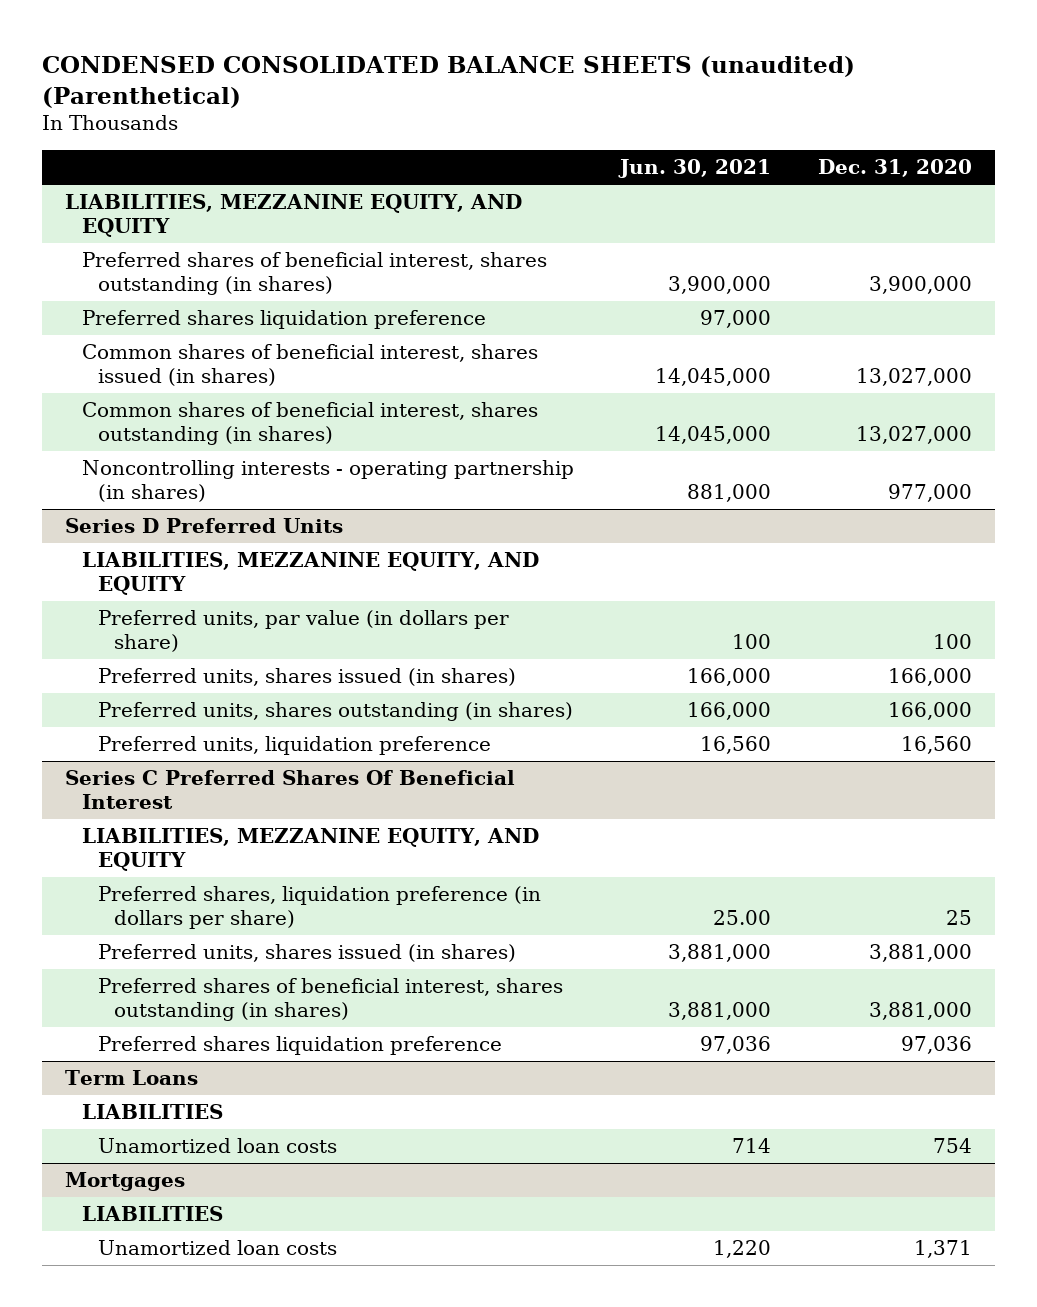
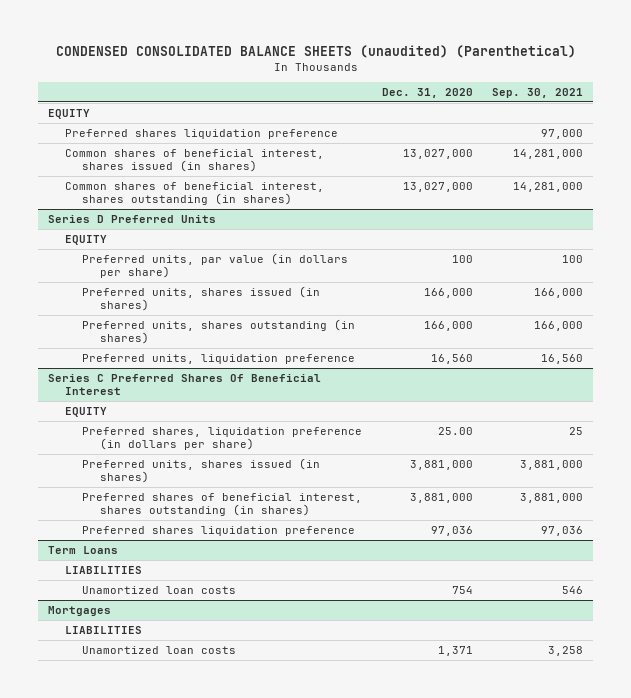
- | Jun. 30, 2021 | Dec. 31, 2020
+ | Dec. 31, 2020 | Sep. 30, 2021
- LIABILITIES, MEZZANINE EQUITY, AND EQUITY
- Preferred shares of beneficial interest, shares outstanding (in shares) | 3,900,000 | 3,900,000
+ EQUITY
- Noncontrolling interests - operating partnership (in shares) | 881,000 | 977,000
@ Series D Preferred Units
- LIABILITIES, MEZZANINE EQUITY, AND EQUITY
+ EQUITY
@ Series C Preferred Shares Of Beneficial Interest
- LIABILITIES, MEZZANINE EQUITY, AND EQUITY
- Preferred shares, liquidation preference (in dollars per share) | 25.00 | 25
+ EQUITY
+ Preferred shares, liquidation preference (in dollars per share) | 25.00 | 25

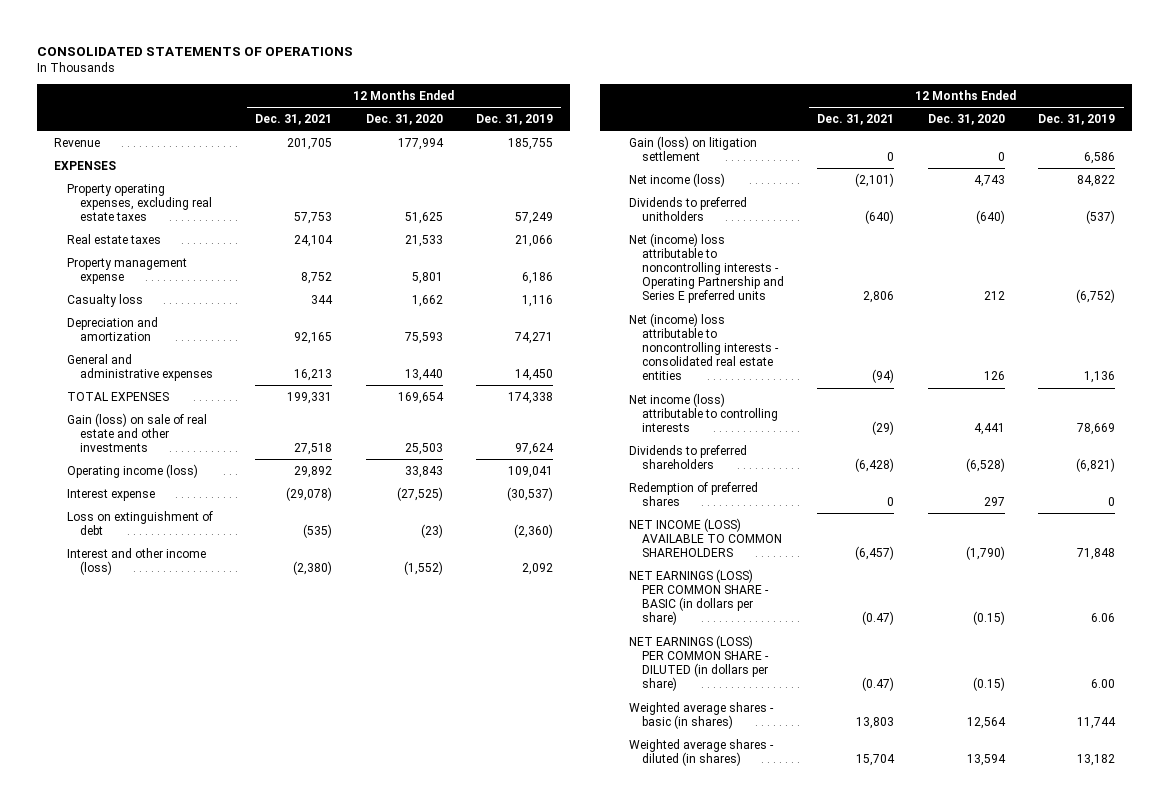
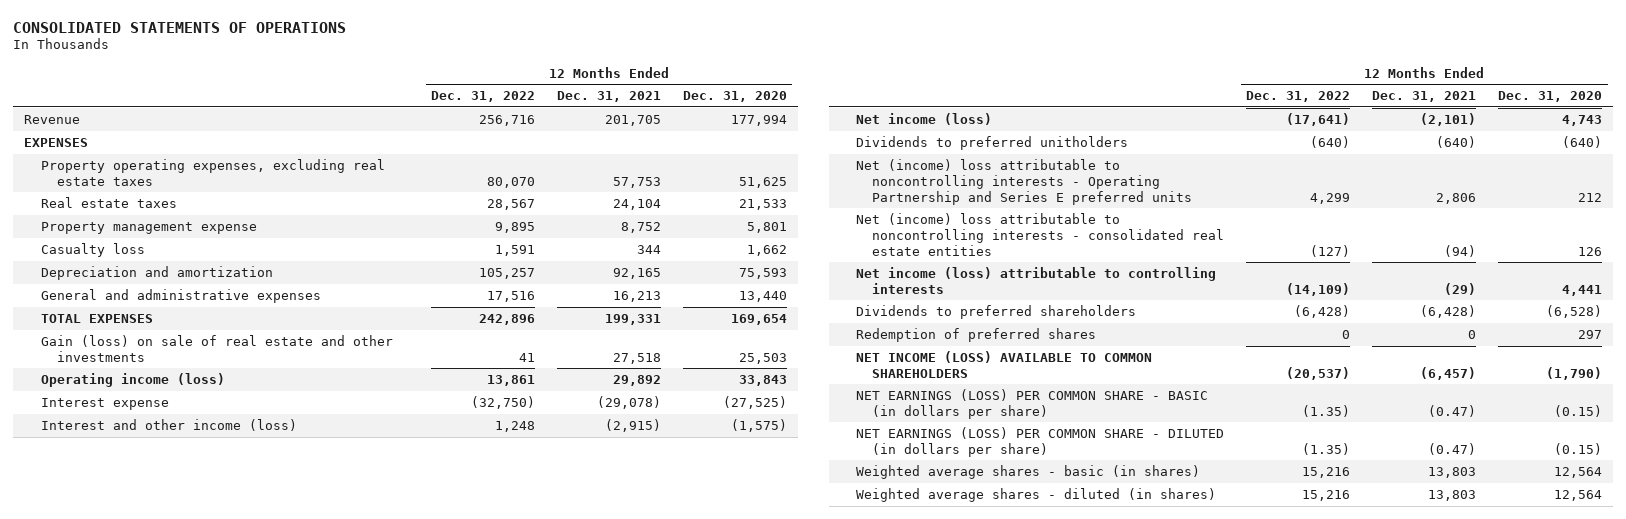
- | 12 Months Ended Dec. 31, 2021 | 12 Months Ended Dec. 31, 2020 | 12 Months Ended Dec. 31, 2019
+ | 12 Months Ended Dec. 31, 2022 | 12 Months Ended Dec. 31, 2021 | 12 Months Ended Dec. 31, 2020
- Loss on extinguishment of debt | (535) | (23) | (2,360)
- Interest and other income (loss) | (2,380) | (1,552) | 2,092
- Gain (loss) on litigation settlement | 0 | 0 | 6,586
+ Interest and other income (loss) | 1,248 | (2,915) | (1,575)
- Weighted average shares - diluted (in shares) | 15,704 | 13,594 | 13,182
+ Weighted average shares - diluted (in shares) | 15,216 | 13,803 | 12,564

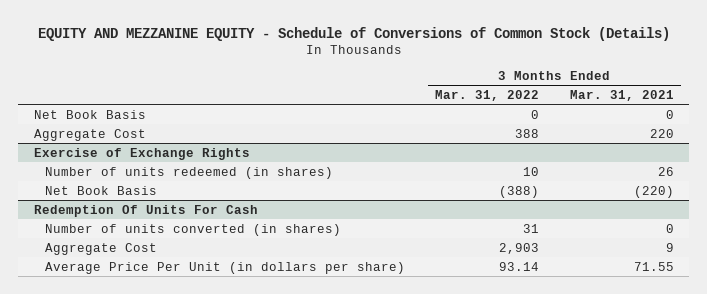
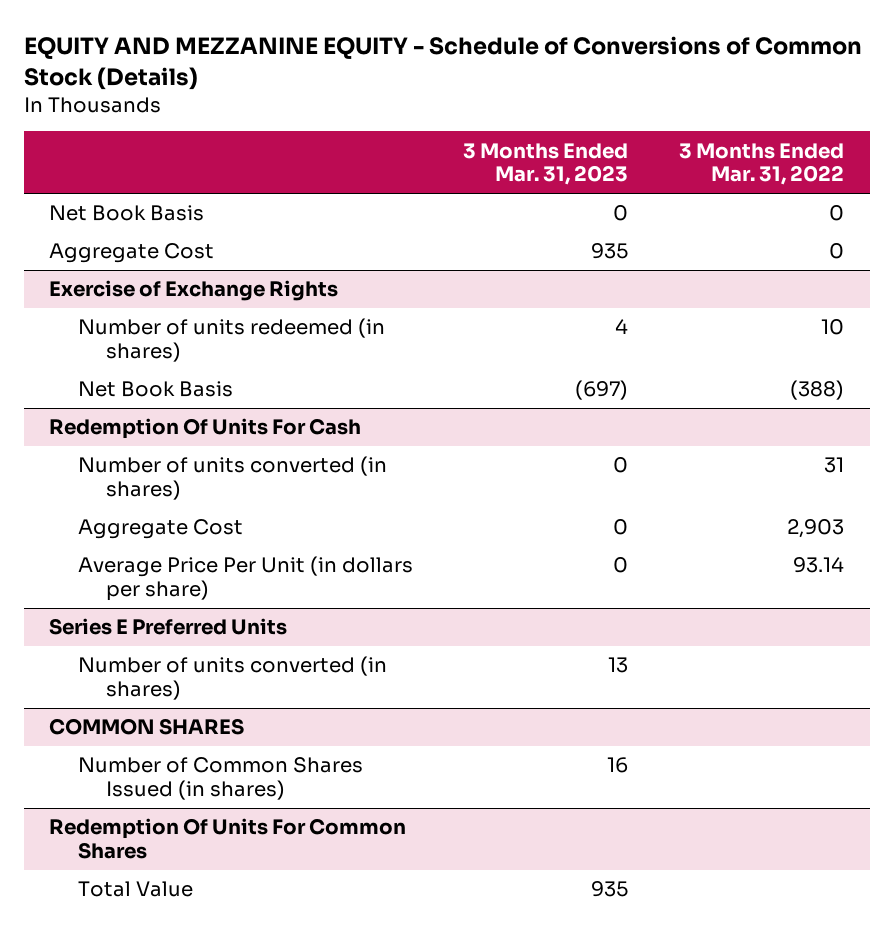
- | 3 Months Ended Mar. 31, 2022 | 3 Months Ended Mar. 31, 2021
+ | 3 Months Ended Mar. 31, 2023 | 3 Months Ended Mar. 31, 2022
- Aggregate Cost | 388 | 220
+ Aggregate Cost | 935 | 0
+ Series E Preferred Units
+ Number of units converted (in shares) | 13 |
+ COMMON SHARES
+ Number of Common Shares Issued (in shares) | 16 |
+ Redemption Of Units For Common Shares
+ Total Value | 935 |

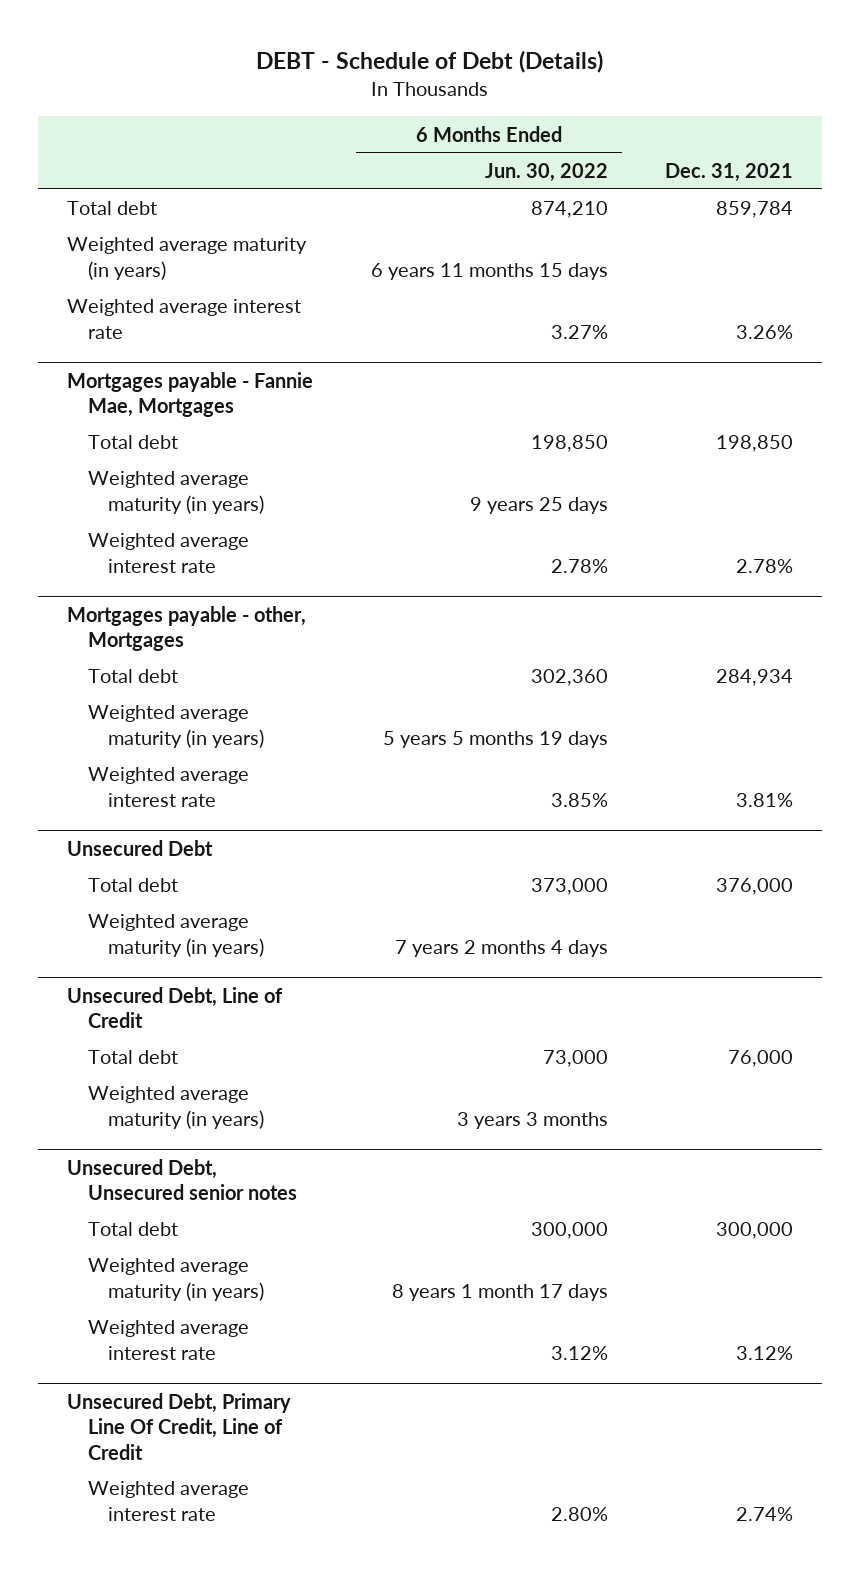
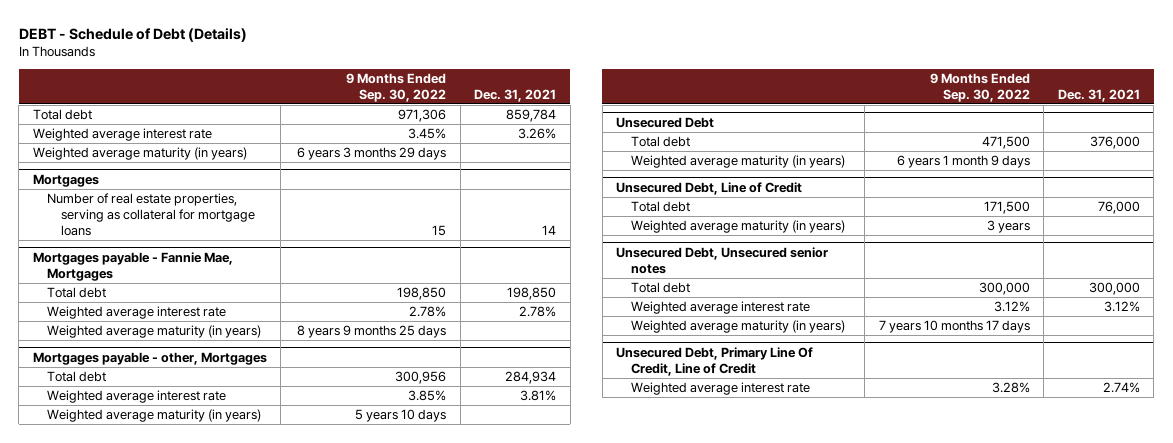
- | 6 Months Ended Jun. 30, 2022 | Dec. 31, 2021
+ | 9 Months Ended Sep. 30, 2022 | Dec. 31, 2021
moved down: Weighted average maturity (in years) | 6 years 3 months 29 days |
+ Mortgages
+ Number of real estate properties, serving as collateral for mortgage loans | 15 | 14
@ Mortgages payable - Fannie Mae, Mortgages
moved down: Weighted average maturity (in years) | 8 years 9 months 25 days |
@ Mortgages payable - other, Mortgages
moved down: Weighted average maturity (in years) | 5 years 10 days |
@ Unsecured Debt, Unsecured senior notes
moved down: Weighted average maturity (in years) | 7 years 10 months 17 days |

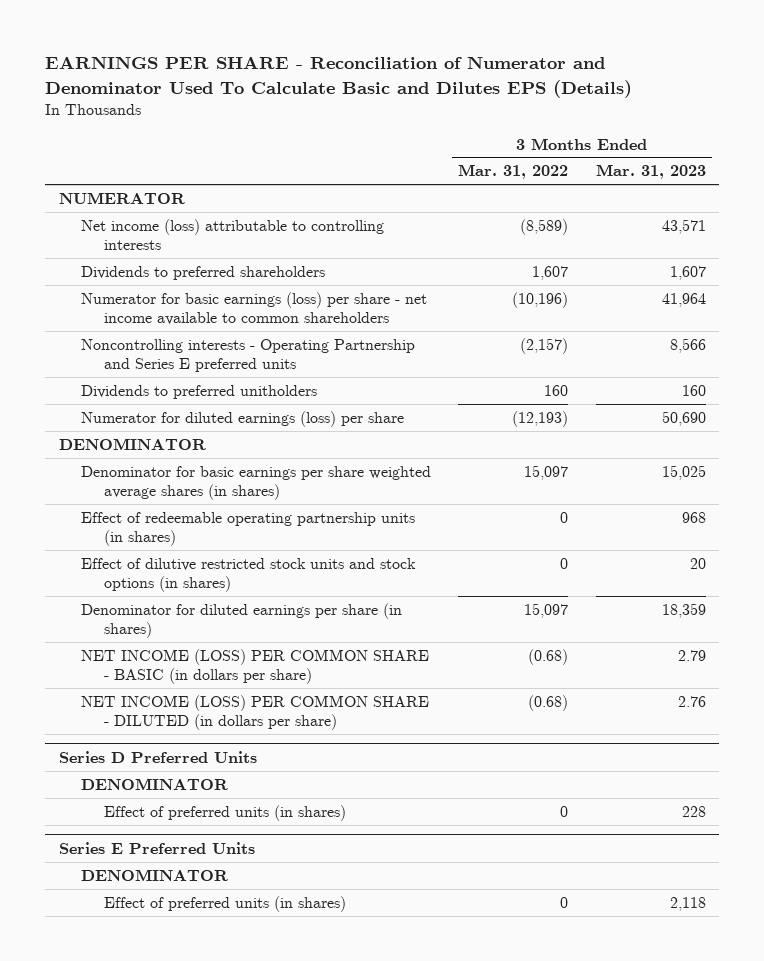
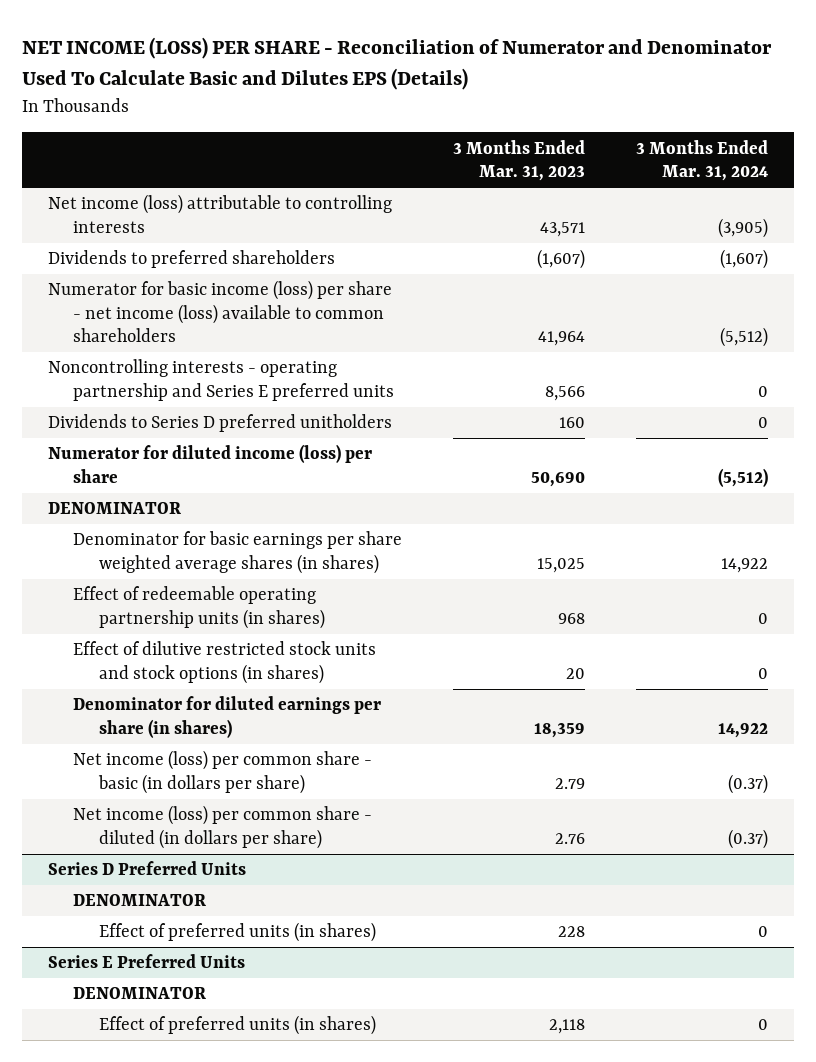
- EARNINGS PER SHARE - Reconciliation of Numerator and Denominator Used To Calculate Basic and Dilutes EPS (Details)
+ NET INCOME (LOSS) PER SHARE - Reconciliation of Numerator and Denominator Used To Calculate Basic and Dilutes EPS (Details)
- | 3 Months Ended Mar. 31, 2022 | 3 Months Ended Mar. 31, 2023
+ | 3 Months Ended Mar. 31, 2023 | 3 Months Ended Mar. 31, 2024
- NUMERATOR
- Dividends to preferred shareholders | 1,607 | 1,607
- Numerator for basic earnings (loss) per share - net income available to common shareholders | (10,196) | 41,964
- Noncontrolling interests - Operating Partnership and Series E preferred units | (2,157) | 8,566
- Dividends to preferred unitholders | 160 | 160
- Numerator for diluted earnings (loss) per share | (12,193) | 50,690
+ Dividends to preferred shareholders | (1,607) | (1,607)
+ Numerator for basic income (loss) per share - net income (loss) available to common shareholders | 41,964 | (5,512)
+ Noncontrolling interests - operating partnership and Series E preferred units | 8,566 | 0
+ Dividends to Series D preferred unitholders | 160 | 0
+ Numerator for diluted income (loss) per share | 50,690 | (5,512)
- NET INCOME (LOSS) PER COMMON SHARE - BASIC (in dollars per share) | (0.68) | 2.79
- NET INCOME (LOSS) PER COMMON SHARE - DILUTED (in dollars per share) | (0.68) | 2.76
+ Net income (loss) per common share - basic (in dollars per share) | 2.79 | (0.37)
+ Net income (loss) per common share - diluted (in dollars per share) | 2.76 | (0.37)

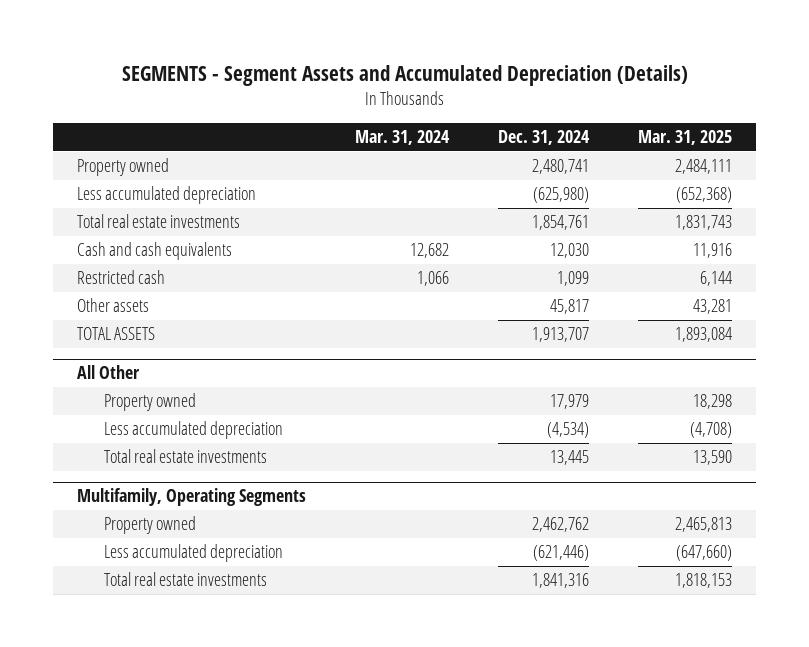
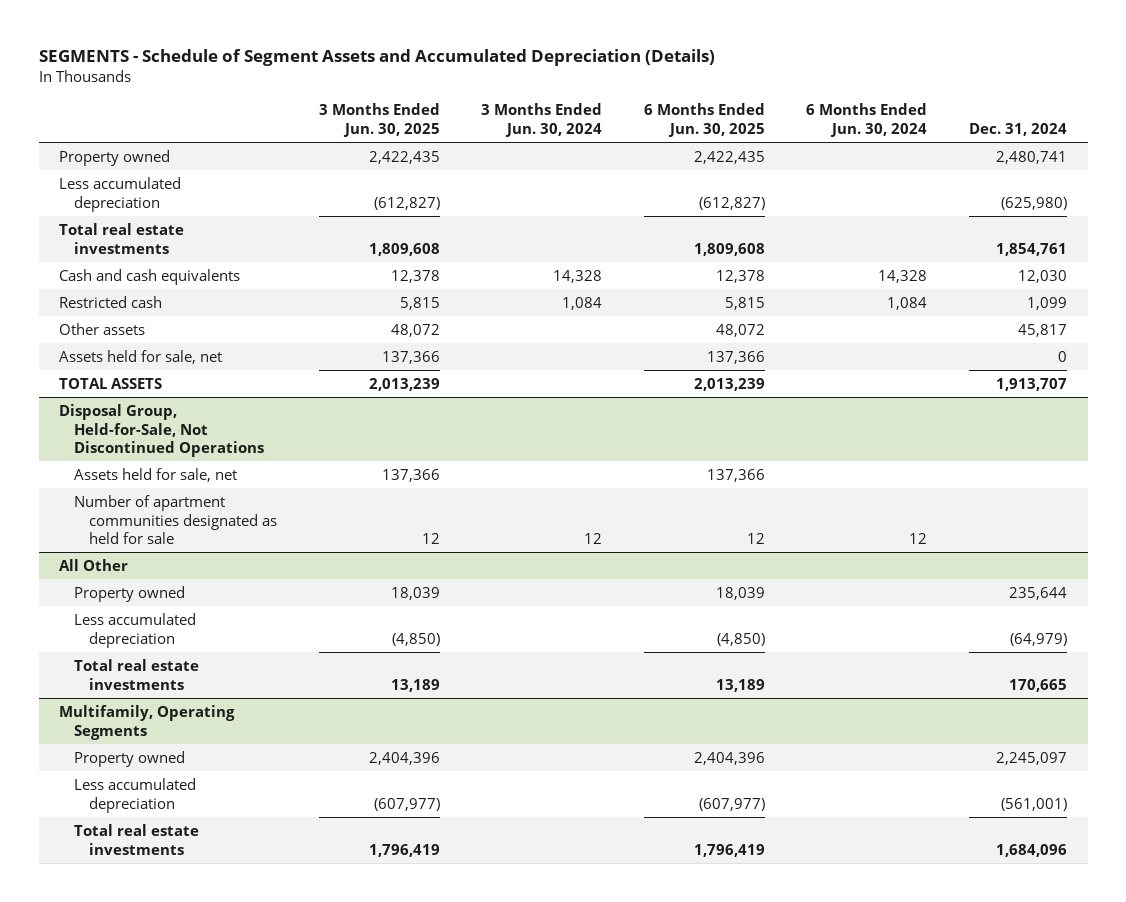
- SEGMENTS - Segment Assets and Accumulated Depreciation (Details)
+ SEGMENTS - Schedule of Segment Assets and Accumulated Depreciation (Details)
- | Mar. 31, 2024 | Dec. 31, 2024 | Mar. 31, 2025
+ | 3 Months Ended Jun. 30, 2025 | 3 Months Ended Jun. 30, 2024 | 6 Months Ended Jun. 30, 2025 | 6 Months Ended Jun. 30, 2024 | Dec. 31, 2024
+ Assets held for sale, net | 137,366 | | 137,366 | | 0
+ Disposal Group, Held-for-Sale, Not Discontinued Operations
+ Assets held for sale, net | 137,366 | | 137,366 | |
+ Number of apartment communities designated as held for sale | 12 | 12 | 12 | 12 |
@ All Other
- Property owned | | 17,979 | 18,298
- Less accumulated depreciation | | (4,534) | (4,708)
- Total real estate investments | | 13,445 | 13,590
+ Property owned | 18,039 | | 18,039 | | 235,644
+ Less accumulated depreciation | (4,850) | | (4,850) | | (64,979)
+ Total real estate investments | 13,189 | | 13,189 | | 170,665
@ Multifamily, Operating Segments
- Property owned | | 2,462,762 | 2,465,813
- Less accumulated depreciation | | (621,446) | (647,660)
- Total real estate investments | | 1,841,316 | 1,818,153
+ Property owned | 2,404,396 | | 2,404,396 | | 2,245,097
+ Less accumulated depreciation | (607,977) | | (607,977) | | (561,001)
+ Total real estate investments | 1,796,419 | | 1,796,419 | | 1,684,096

